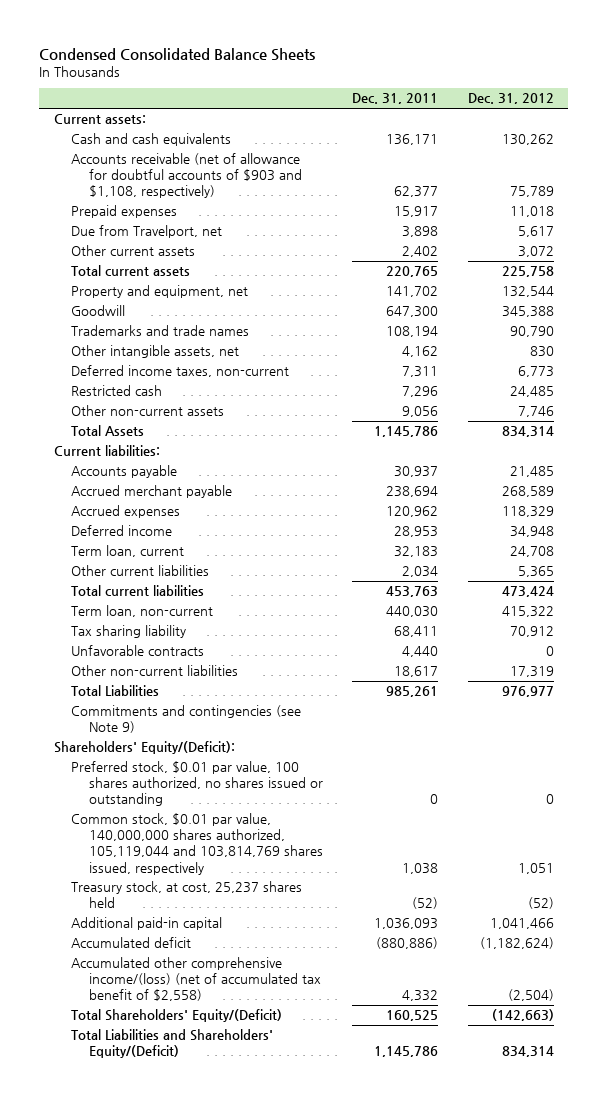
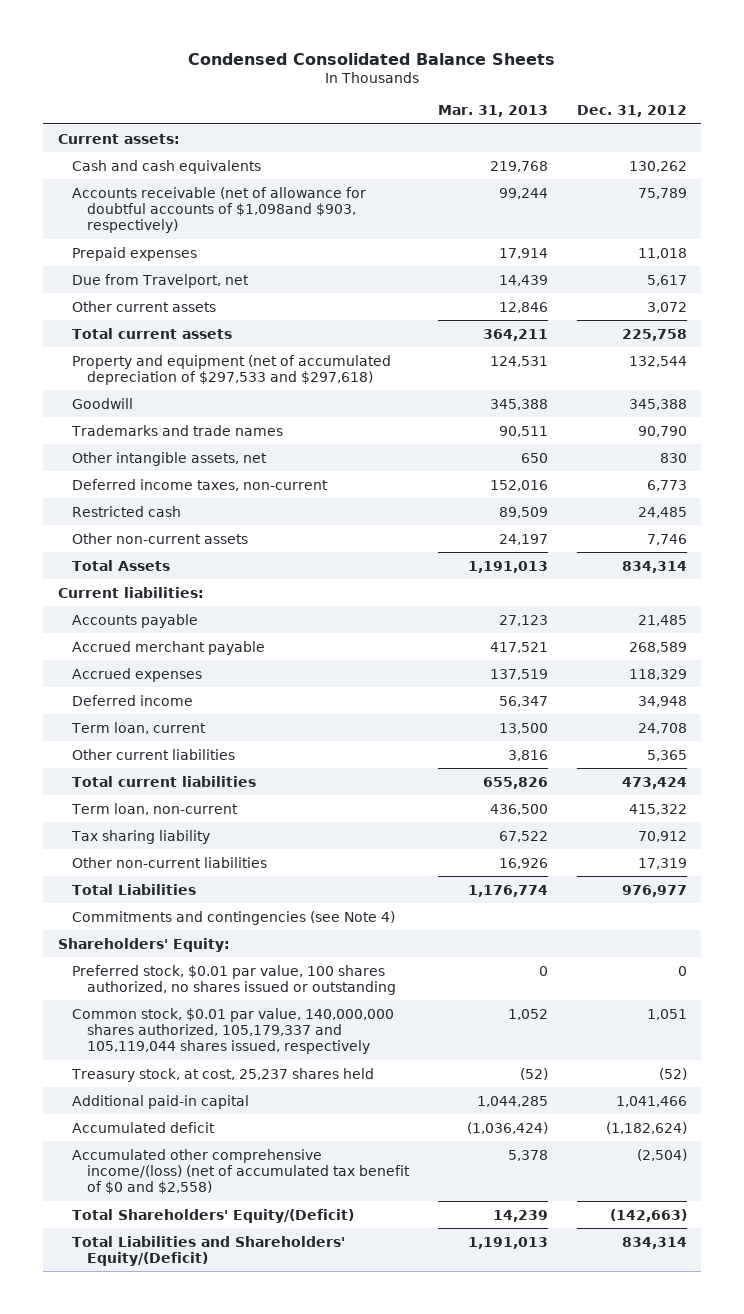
- | Dec. 31, 2011 | Dec. 31, 2012
+ | Mar. 31, 2013 | Dec. 31, 2012
- Accounts receivable (net of allowance for doubtful accounts of $903 and $1,108, respectively) | 62,377 | 75,789
+ Accounts receivable (net of allowance for doubtful accounts of $1,098and $903, respectively) | 99,244 | 75,789
- Property and equipment, net | 141,702 | 132,544
+ Property and equipment (net of accumulated depreciation of $297,533 and $297,618) | 124,531 | 132,544
- Unfavorable contracts | 4,440 | 0
- Commitments and contingencies (see Note 9)
- Shareholders' Equity/(Deficit):
+ Commitments and contingencies (see Note 4)
+ Shareholders' Equity:
- Common stock, $0.01 par value, 140,000,000 shares authorized, 105,119,044 and 103,814,769 shares issued, respectively | 1,038 | 1,051
+ Common stock, $0.01 par value, 140,000,000 shares authorized, 105,179,337 and 105,119,044 shares issued, respectively | 1,052 | 1,051
- Accumulated other comprehensive income/(loss) (net of accumulated tax benefit of $2,558) | 4,332 | (2,504)
+ Accumulated other comprehensive income/(loss) (net of accumulated tax benefit of $0 and $2,558) | 5,378 | (2,504)

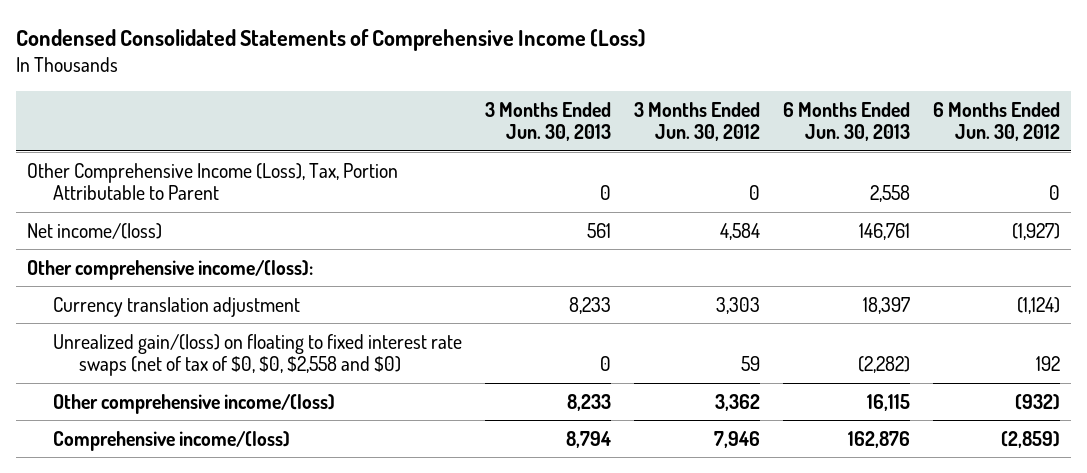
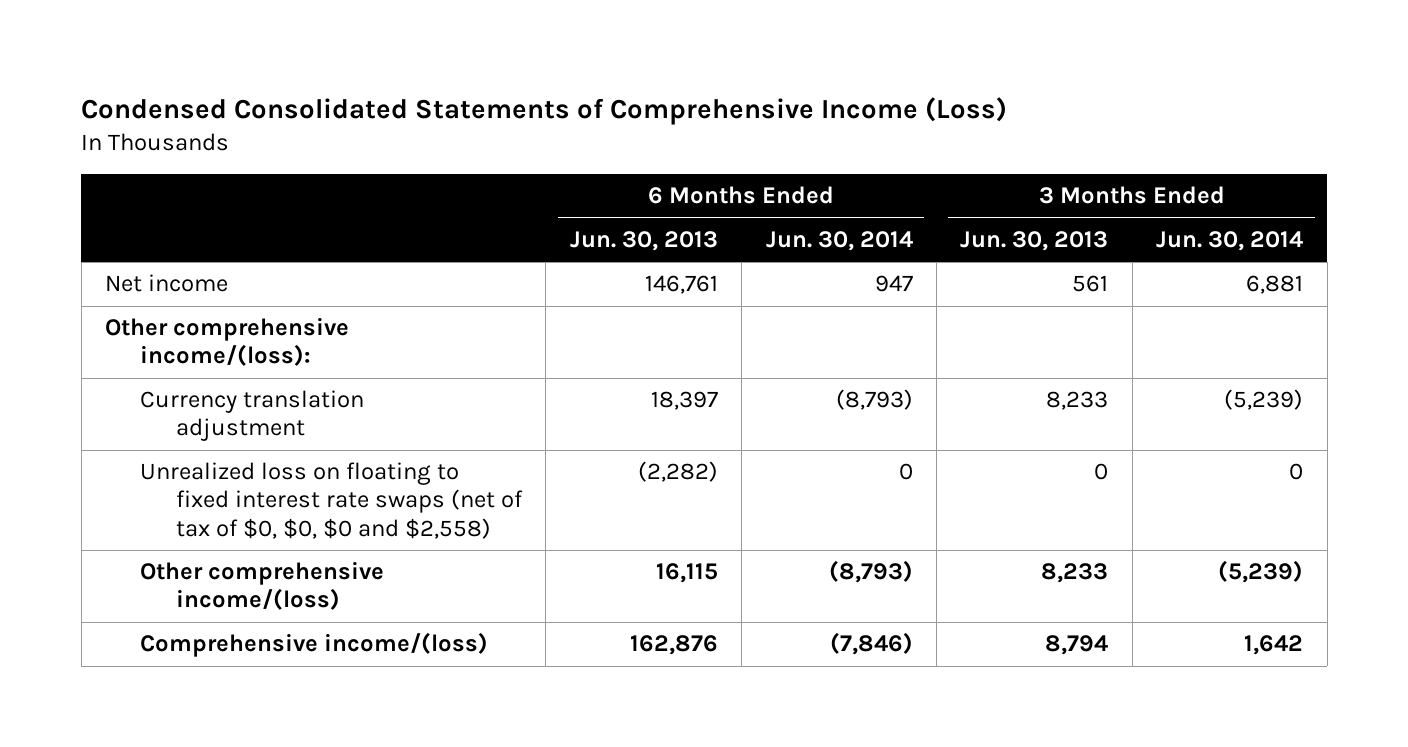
- | 3 Months Ended Jun. 30, 2013 | 3 Months Ended Jun. 30, 2012 | 6 Months Ended Jun. 30, 2013 | 6 Months Ended Jun. 30, 2012
+ | 6 Months Ended Jun. 30, 2013 | 6 Months Ended Jun. 30, 2014 | 3 Months Ended Jun. 30, 2013 | 3 Months Ended Jun. 30, 2014
- Other Comprehensive Income (Loss), Tax, Portion Attributable to Parent | 0 | 0 | 2,558 | 0
- Net income/(loss) | 561 | 4,584 | 146,761 | (1,927)
+ Net income | 146,761 | 947 | 561 | 6,881
- Unrealized gain/(loss) on floating to fixed interest rate swaps (net of tax of $0, $0, $2,558 and $0) | 0 | 59 | (2,282) | 192
+ Unrealized loss on floating to fixed interest rate swaps (net of tax of $0, $0, $0 and $2,558) | (2,282) | 0 | 0 | 0

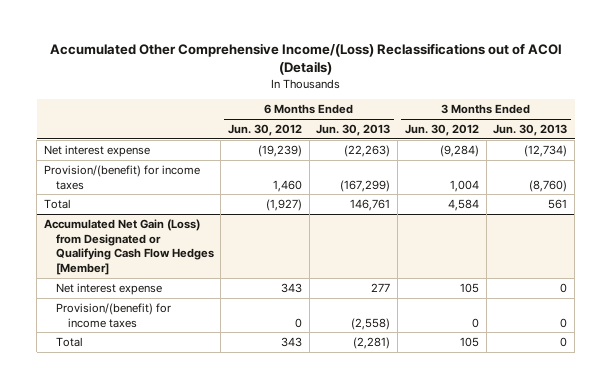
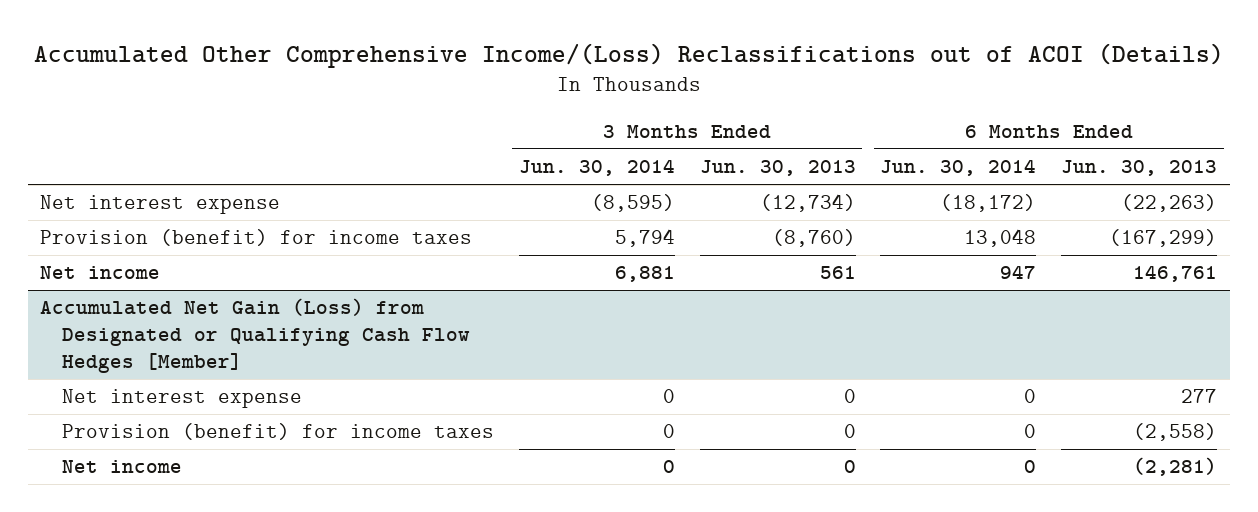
- | 6 Months Ended Jun. 30, 2012 | 6 Months Ended Jun. 30, 2013 | 3 Months Ended Jun. 30, 2012 | 3 Months Ended Jun. 30, 2013
+ | 3 Months Ended Jun. 30, 2014 | 3 Months Ended Jun. 30, 2013 | 6 Months Ended Jun. 30, 2014 | 6 Months Ended Jun. 30, 2013
- Provision/(benefit) for income taxes | 1,460 | (167,299) | 1,004 | (8,760)
- Total | (1,927) | 146,761 | 4,584 | 561
+ Provision (benefit) for income taxes | 5,794 | (8,760) | 13,048 | (167,299)
+ Net income | 6,881 | 561 | 947 | 146,761
@ Accumulated Net Gain (Loss) from Designated or Qualifying Cash Flow Hedges [Member]
- Provision/(benefit) for income taxes | 0 | (2,558) | 0 | 0
- Total | 343 | (2,281) | 105 | 0
+ Provision (benefit) for income taxes | 0 | 0 | 0 | (2,558)
+ Net income | 0 | 0 | 0 | (2,281)

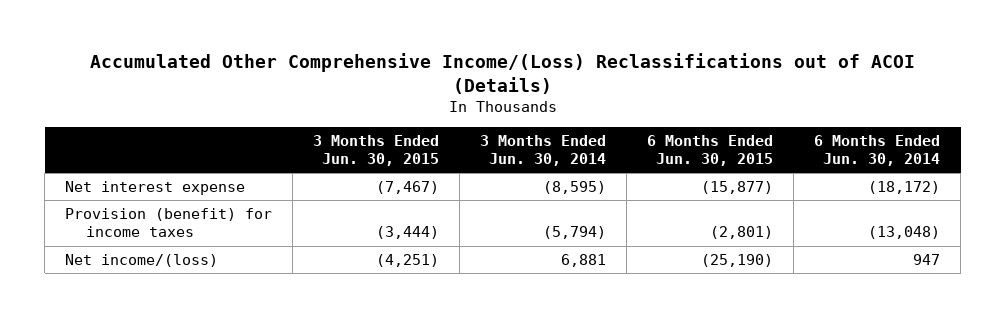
- | 3 Months Ended Jun. 30, 2014 | 3 Months Ended Jun. 30, 2013 | 6 Months Ended Jun. 30, 2014 | 6 Months Ended Jun. 30, 2013
+ | 3 Months Ended Jun. 30, 2015 | 3 Months Ended Jun. 30, 2014 | 6 Months Ended Jun. 30, 2015 | 6 Months Ended Jun. 30, 2014
- Provision (benefit) for income taxes | 5,794 | (8,760) | 13,048 | (167,299)
- Net income | 6,881 | 561 | 947 | 146,761
- Accumulated Net Gain (Loss) from Designated or Qualifying Cash Flow Hedges [Member]
- Net interest expense | 0 | 0 | 0 | 277
- Provision (benefit) for income taxes | 0 | 0 | 0 | (2,558)
- Net income | 0 | 0 | 0 | (2,281)
+ Provision (benefit) for income taxes | (3,444) | (5,794) | (2,801) | (13,048)
+ Net income/(loss) | (4,251) | 6,881 | (25,190) | 947

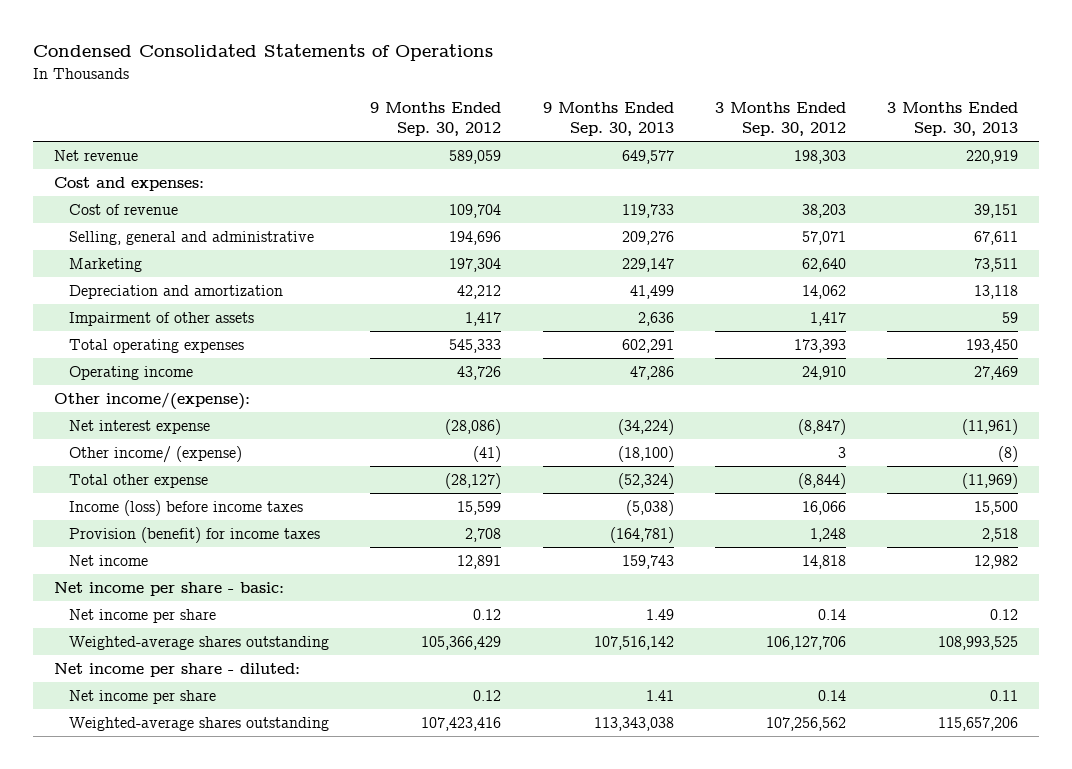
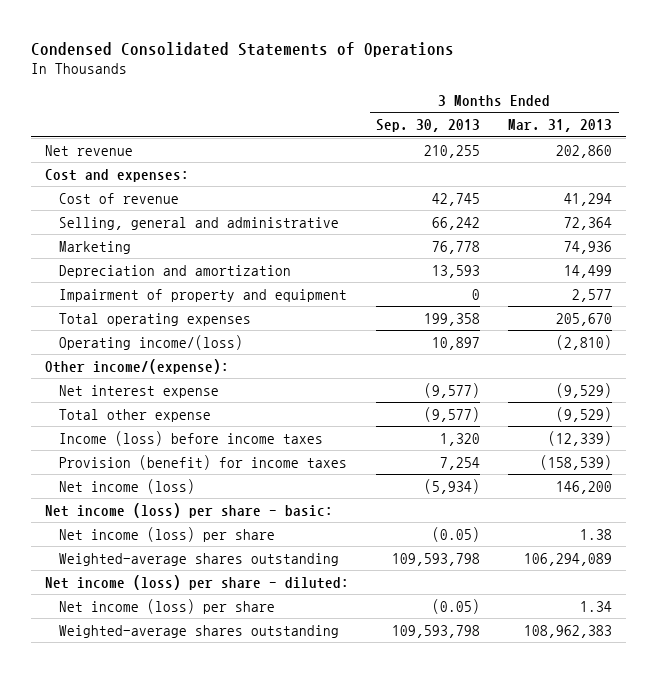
- | 9 Months Ended Sep. 30, 2012 | 9 Months Ended Sep. 30, 2013 | 3 Months Ended Sep. 30, 2012 | 3 Months Ended Sep. 30, 2013
+ | 3 Months Ended Sep. 30, 2013 | 3 Months Ended Mar. 31, 2013
- Net revenue | 589,059 | 649,577 | 198,303 | 220,919
+ Net revenue | 210,255 | 202,860
- Cost of revenue | 109,704 | 119,733 | 38,203 | 39,151
- Selling, general and administrative | 194,696 | 209,276 | 57,071 | 67,611
- Marketing | 197,304 | 229,147 | 62,640 | 73,511
- Depreciation and amortization | 42,212 | 41,499 | 14,062 | 13,118
- Impairment of other assets | 1,417 | 2,636 | 1,417 | 59
- Total operating expenses | 545,333 | 602,291 | 173,393 | 193,450
- Operating income | 43,726 | 47,286 | 24,910 | 27,469
+ Cost of revenue | 42,745 | 41,294
+ Selling, general and administrative | 66,242 | 72,364
+ Marketing | 76,778 | 74,936
+ Depreciation and amortization | 13,593 | 14,499
+ Impairment of property and equipment | 0 | 2,577
+ Total operating expenses | 199,358 | 205,670
+ Operating income/(loss) | 10,897 | (2,810)
- Net interest expense | (28,086) | (34,224) | (8,847) | (11,961)
- Other income/ (expense) | (41) | (18,100) | 3 | (8)
- Total other expense | (28,127) | (52,324) | (8,844) | (11,969)
- Income (loss) before income taxes | 15,599 | (5,038) | 16,066 | 15,500
- Provision (benefit) for income taxes | 2,708 | (164,781) | 1,248 | 2,518
- Net income | 12,891 | 159,743 | 14,818 | 12,982
- Net income per share - basic:
- Net income per share | 0.12 | 1.49 | 0.14 | 0.12
- Weighted-average shares outstanding | 105,366,429 | 107,516,142 | 106,127,706 | 108,993,525
- Net income per share - diluted:
- Net income per share | 0.12 | 1.41 | 0.14 | 0.11
- Weighted-average shares outstanding | 107,423,416 | 113,343,038 | 107,256,562 | 115,657,206
+ Net interest expense | (9,577) | (9,529)
+ Total other expense | (9,577) | (9,529)
+ Income (loss) before income taxes | 1,320 | (12,339)
+ Provision (benefit) for income taxes | 7,254 | (158,539)
+ Net income (loss) | (5,934) | 146,200
+ Net income (loss) per share - basic:
+ Net income (loss) per share | (0.05) | 1.38
+ Weighted-average shares outstanding | 109,593,798 | 106,294,089
+ Net income (loss) per share - diluted:
+ Net income (loss) per share | (0.05) | 1.34
+ Weighted-average shares outstanding | 109,593,798 | 108,962,383

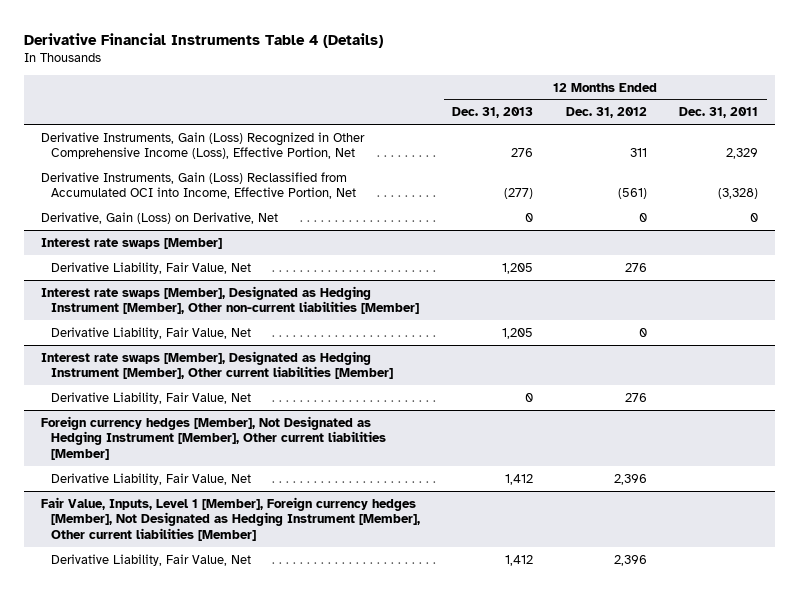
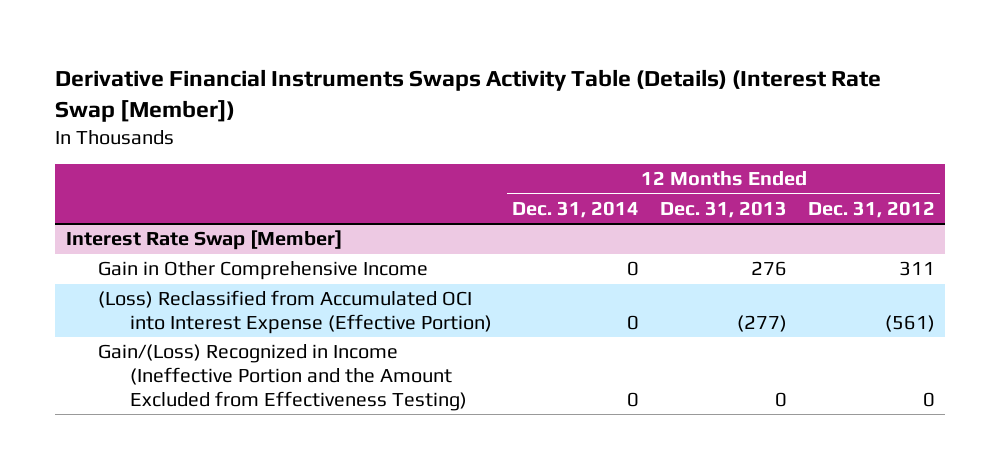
- Derivative Financial Instruments Table 4 (Details)
+ Derivative Financial Instruments Swaps Activity Table (Details) (Interest Rate Swap [Member])
- | 12 Months Ended Dec. 31, 2013 | 12 Months Ended Dec. 31, 2012 | 12 Months Ended Dec. 31, 2011
+ | 12 Months Ended Dec. 31, 2014 | 12 Months Ended Dec. 31, 2013 | 12 Months Ended Dec. 31, 2012
- Derivative Instruments, Gain (Loss) Recognized in Other Comprehensive Income (Loss), Effective Portion, Net | 276 | 311 | 2,329
- Derivative Instruments, Gain (Loss) Reclassified from Accumulated OCI into Income, Effective Portion, Net | (277) | (561) | (3,328)
- Derivative, Gain (Loss) on Derivative, Net | 0 | 0 | 0
- Interest rate swaps [Member]
- Derivative Liability, Fair Value, Net | 1,205 | 276 |
- Interest rate swaps [Member], Designated as Hedging Instrument [Member], Other non-current liabilities [Member]
- Derivative Liability, Fair Value, Net | 1,205 | 0 |
- Interest rate swaps [Member], Designated as Hedging Instrument [Member], Other current liabilities [Member]
- Derivative Liability, Fair Value, Net | 0 | 276 |
- Foreign currency hedges [Member], Not Designated as Hedging Instrument [Member], Other current liabilities [Member]
- Derivative Liability, Fair Value, Net | 1,412 | 2,396 |
- Fair Value, Inputs, Level 1 [Member], Foreign currency hedges [Member], Not Designated as Hedging Instrument [Member], Other current liabilities [Member]
- Derivative Liability, Fair Value, Net | 1,412 | 2,396 |
+ Interest Rate Swap [Member]
+ Gain in Other Comprehensive Income | 0 | 276 | 311
+ (Loss) Reclassified from Accumulated OCI into Interest Expense (Effective Portion) | 0 | (277) | (561)
+ Gain/(Loss) Recognized in Income (Ineffective Portion and the Amount Excluded from Effectiveness Testing) | 0 | 0 | 0

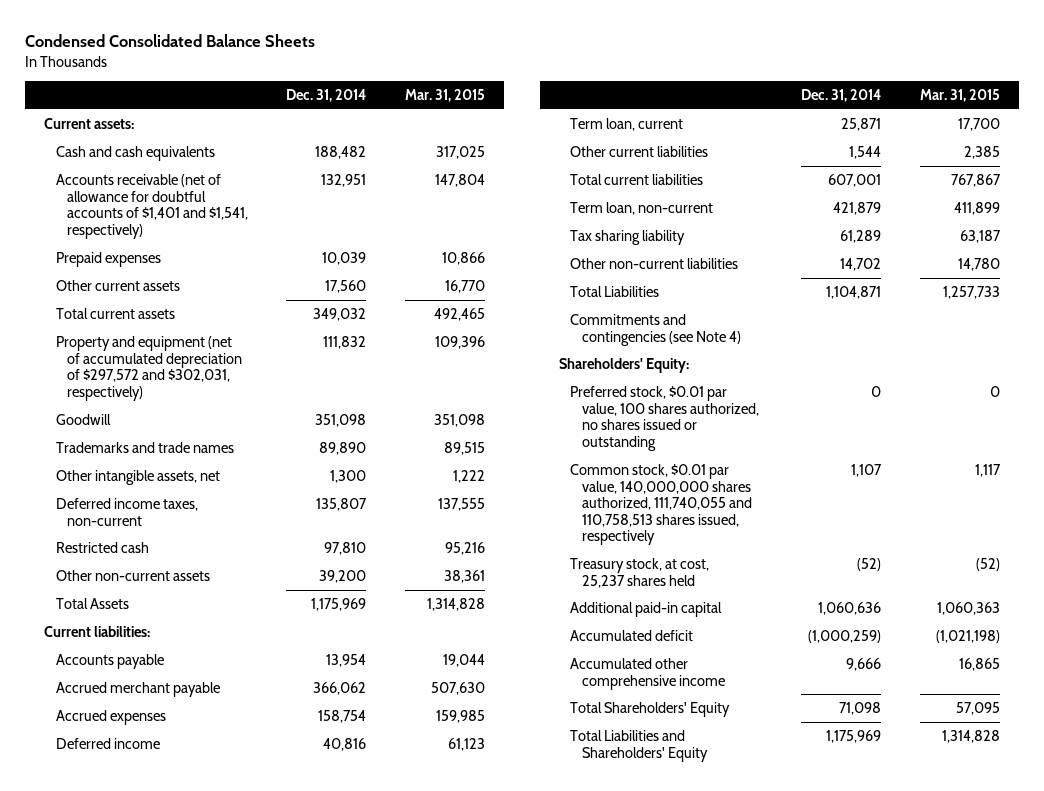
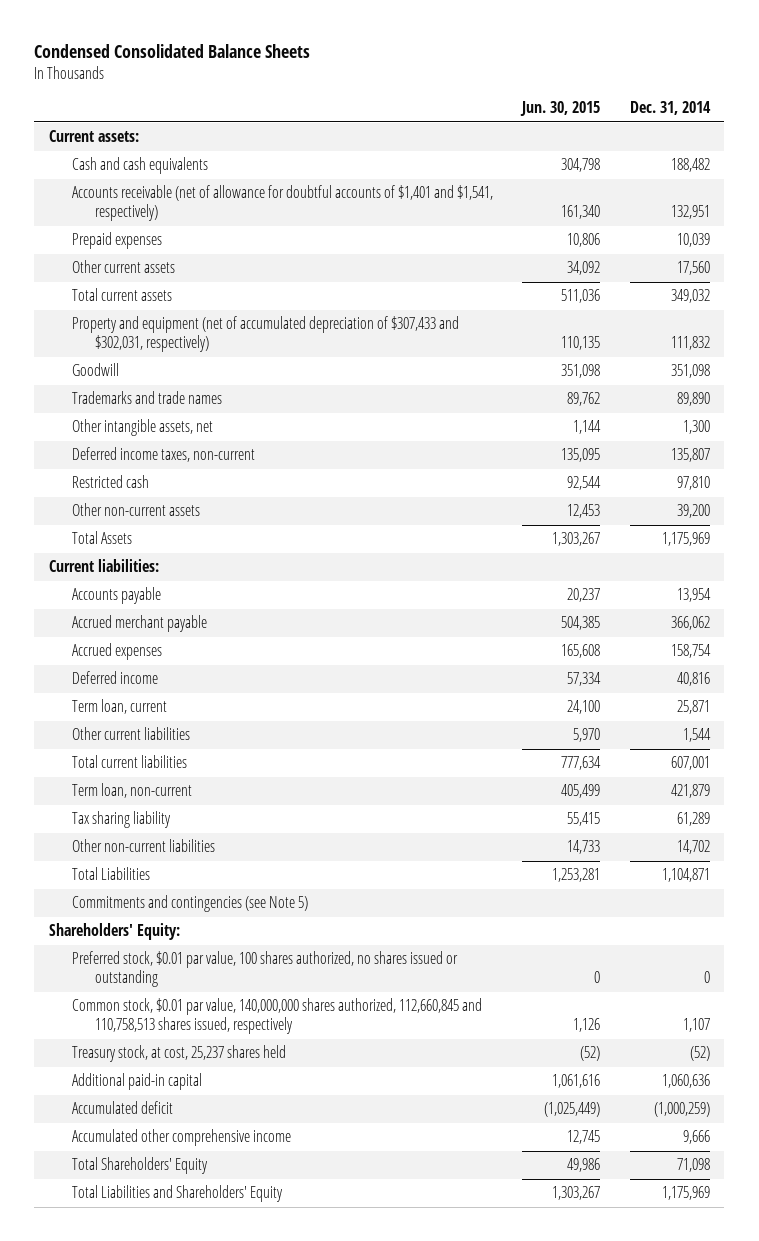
- | Dec. 31, 2014 | Mar. 31, 2015
+ | Jun. 30, 2015 | Dec. 31, 2014
- Property and equipment (net of accumulated depreciation of $297,572 and $302,031, respectively) | 111,832 | 109,396
+ Property and equipment (net of accumulated depreciation of $307,433 and $302,031, respectively) | 110,135 | 111,832
- Commitments and contingencies (see Note 4)
+ Commitments and contingencies (see Note 5)
- Common stock, $0.01 par value, 140,000,000 shares authorized, 111,740,055 and 110,758,513 shares issued, respectively | 1,107 | 1,117
+ Common stock, $0.01 par value, 140,000,000 shares authorized, 112,660,845 and 110,758,513 shares issued, respectively | 1,126 | 1,107

